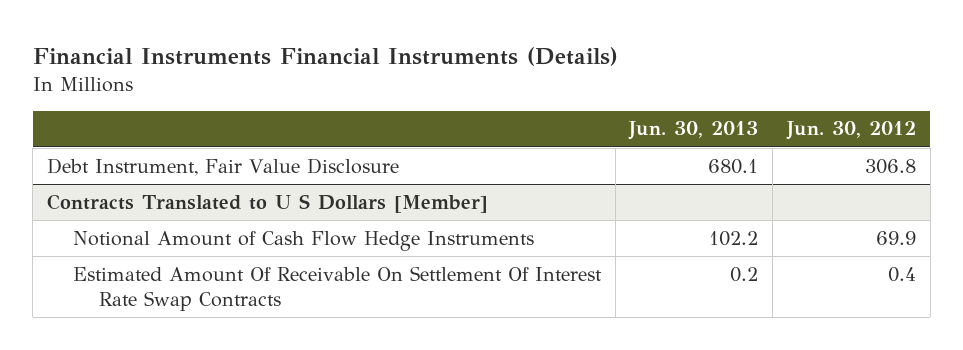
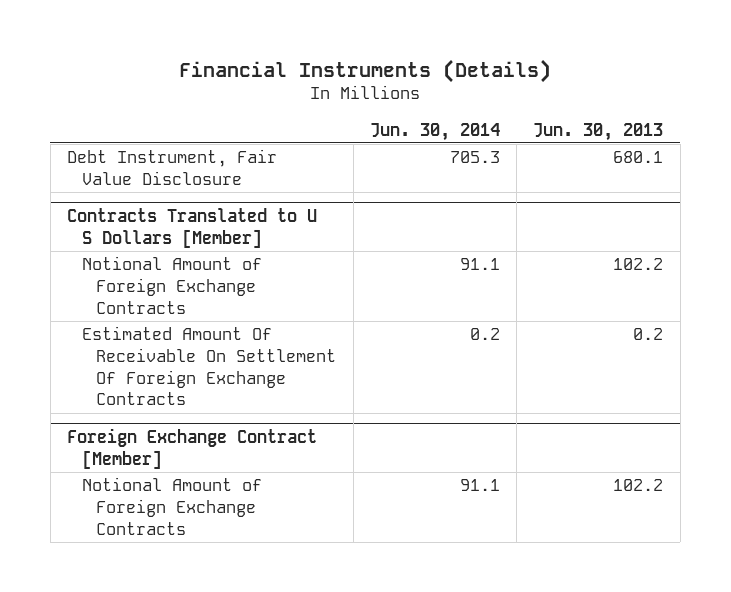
- Financial Instruments Financial Instruments (Details)
+ Financial Instruments (Details)
- | Jun. 30, 2013 | Jun. 30, 2012
+ | Jun. 30, 2014 | Jun. 30, 2013
@ Contracts Translated to U S Dollars [Member]
- Notional Amount of Cash Flow Hedge Instruments | 102.2 | 69.9
- Estimated Amount Of Receivable On Settlement Of Interest Rate Swap Contracts | 0.2 | 0.4
+ Notional Amount of Foreign Exchange Contracts | 91.1 | 102.2
+ Estimated Amount Of Receivable On Settlement Of Foreign Exchange Contracts | 0.2 | 0.2
+ Foreign Exchange Contract [Member]
+ Notional Amount of Foreign Exchange Contracts | 91.1 | 102.2

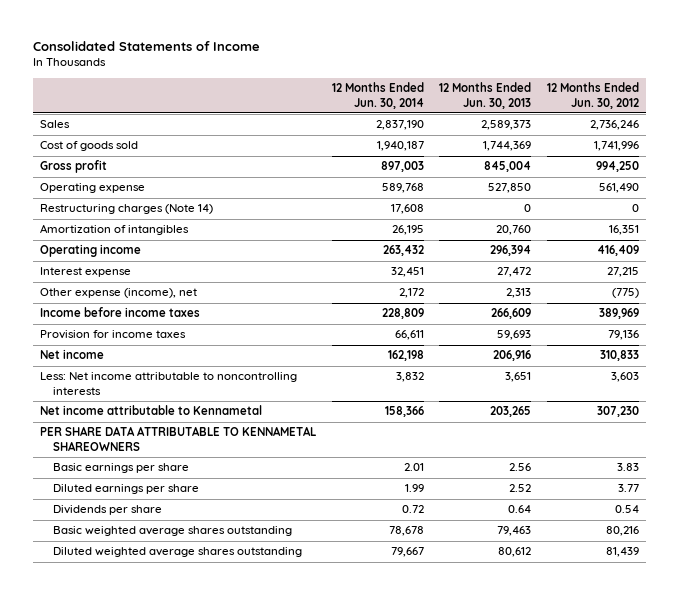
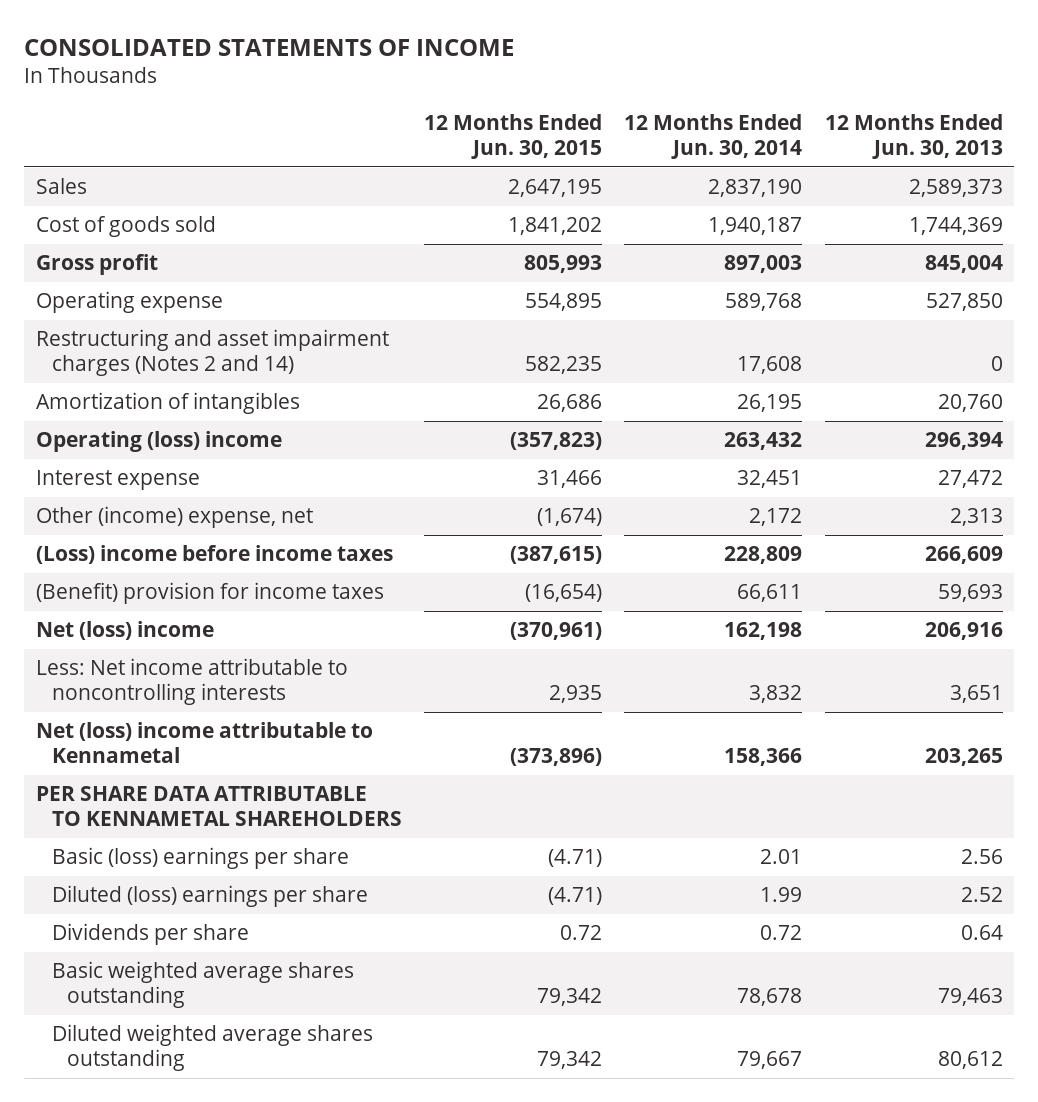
- Consolidated Statements of Income
+ CONSOLIDATED STATEMENTS OF INCOME
- | 12 Months Ended Jun. 30, 2014 | 12 Months Ended Jun. 30, 2013 | 12 Months Ended Jun. 30, 2012
+ | 12 Months Ended Jun. 30, 2015 | 12 Months Ended Jun. 30, 2014 | 12 Months Ended Jun. 30, 2013
- Restructuring charges (Note 14) | 17,608 | 0 | 0
+ Restructuring and asset impairment charges (Notes 2 and 14) | 582,235 | 17,608 | 0
- Operating income | 263,432 | 296,394 | 416,409
+ Operating (loss) income | (357,823) | 263,432 | 296,394
- Other expense (income), net | 2,172 | 2,313 | (775)
- Income before income taxes | 228,809 | 266,609 | 389,969
- Provision for income taxes | 66,611 | 59,693 | 79,136
- Net income | 162,198 | 206,916 | 310,833
+ Other (income) expense, net | (1,674) | 2,172 | 2,313
+ (Loss) income before income taxes | (387,615) | 228,809 | 266,609
+ (Benefit) provision for income taxes | (16,654) | 66,611 | 59,693
+ Net (loss) income | (370,961) | 162,198 | 206,916
- Net income attributable to Kennametal | 158,366 | 203,265 | 307,230
- PER SHARE DATA ATTRIBUTABLE TO KENNAMETAL SHAREOWNERS
- Basic earnings per share | 2.01 | 2.56 | 3.83
- Diluted earnings per share | 1.99 | 2.52 | 3.77
+ Net (loss) income attributable to Kennametal | (373,896) | 158,366 | 203,265
+ PER SHARE DATA ATTRIBUTABLE TO KENNAMETAL SHAREHOLDERS
+ Basic (loss) earnings per share | (4.71) | 2.01 | 2.56
+ Diluted (loss) earnings per share | (4.71) | 1.99 | 2.52

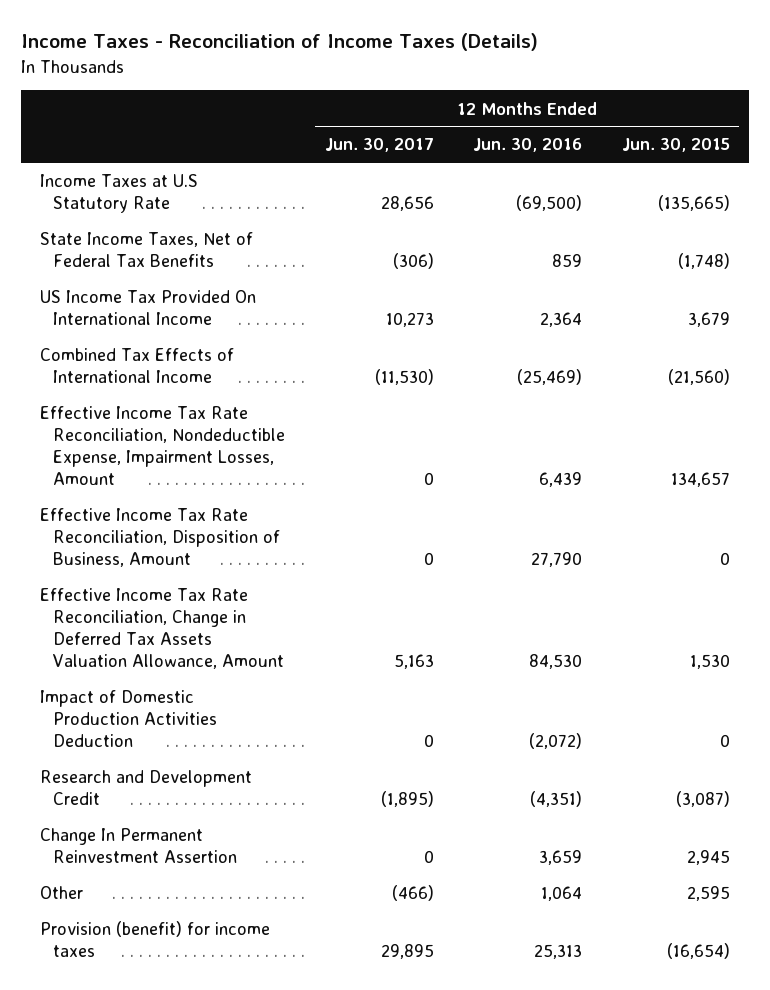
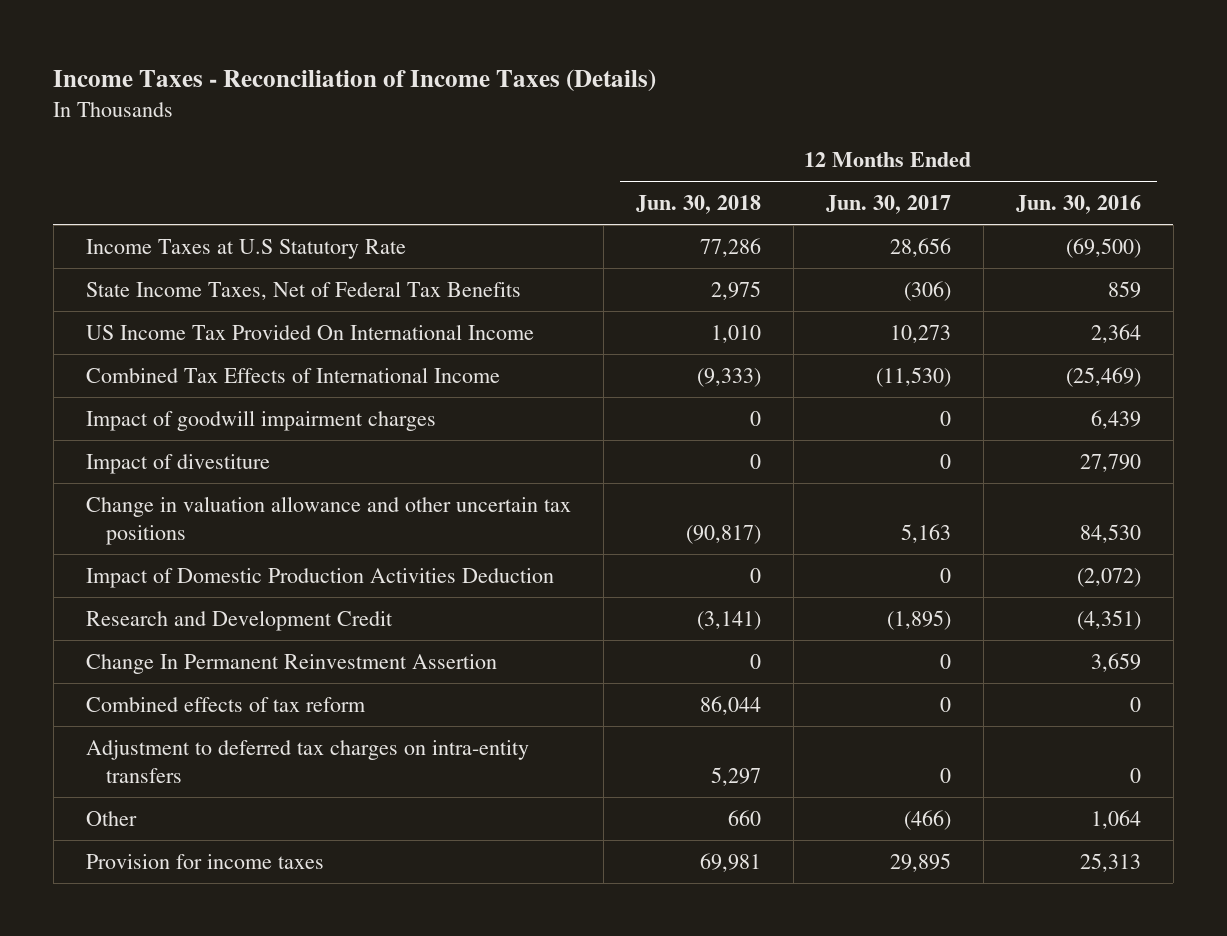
- | 12 Months Ended Jun. 30, 2017 | 12 Months Ended Jun. 30, 2016 | 12 Months Ended Jun. 30, 2015
+ | 12 Months Ended Jun. 30, 2018 | 12 Months Ended Jun. 30, 2017 | 12 Months Ended Jun. 30, 2016
- Effective Income Tax Rate Reconciliation, Nondeductible Expense, Impairment Losses, Amount | 0 | 6,439 | 134,657
- Effective Income Tax Rate Reconciliation, Disposition of Business, Amount | 0 | 27,790 | 0
- Effective Income Tax Rate Reconciliation, Change in Deferred Tax Assets Valuation Allowance, Amount | 5,163 | 84,530 | 1,530
+ Impact of goodwill impairment charges | 0 | 0 | 6,439
+ Impact of divestiture | 0 | 0 | 27,790
+ Change in valuation allowance and other uncertain tax positions | (90,817) | 5,163 | 84,530
+ Combined effects of tax reform | 86,044 | 0 | 0
+ Adjustment to deferred tax charges on intra-entity transfers | 5,297 | 0 | 0
- Provision (benefit) for income taxes | 29,895 | 25,313 | (16,654)
+ Provision for income taxes | 69,981 | 29,895 | 25,313

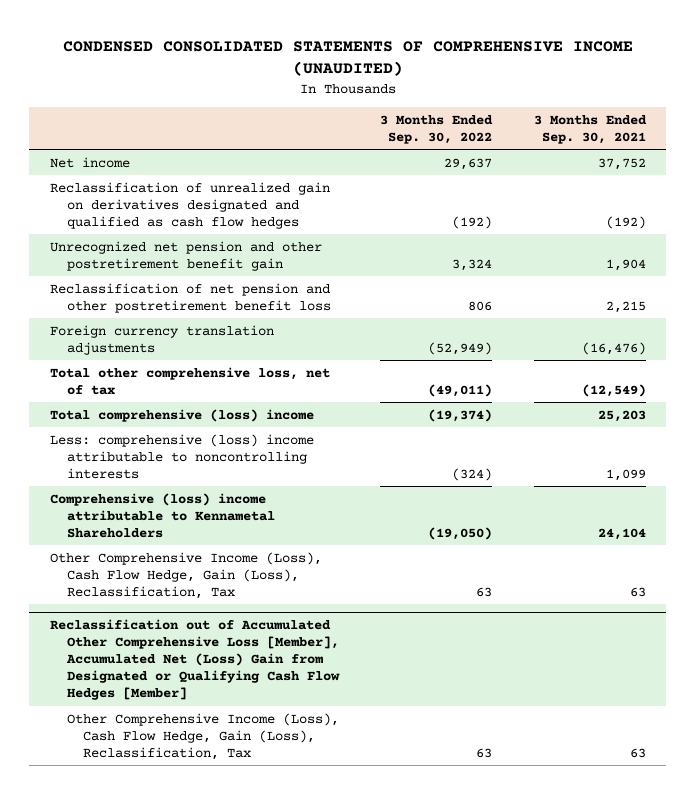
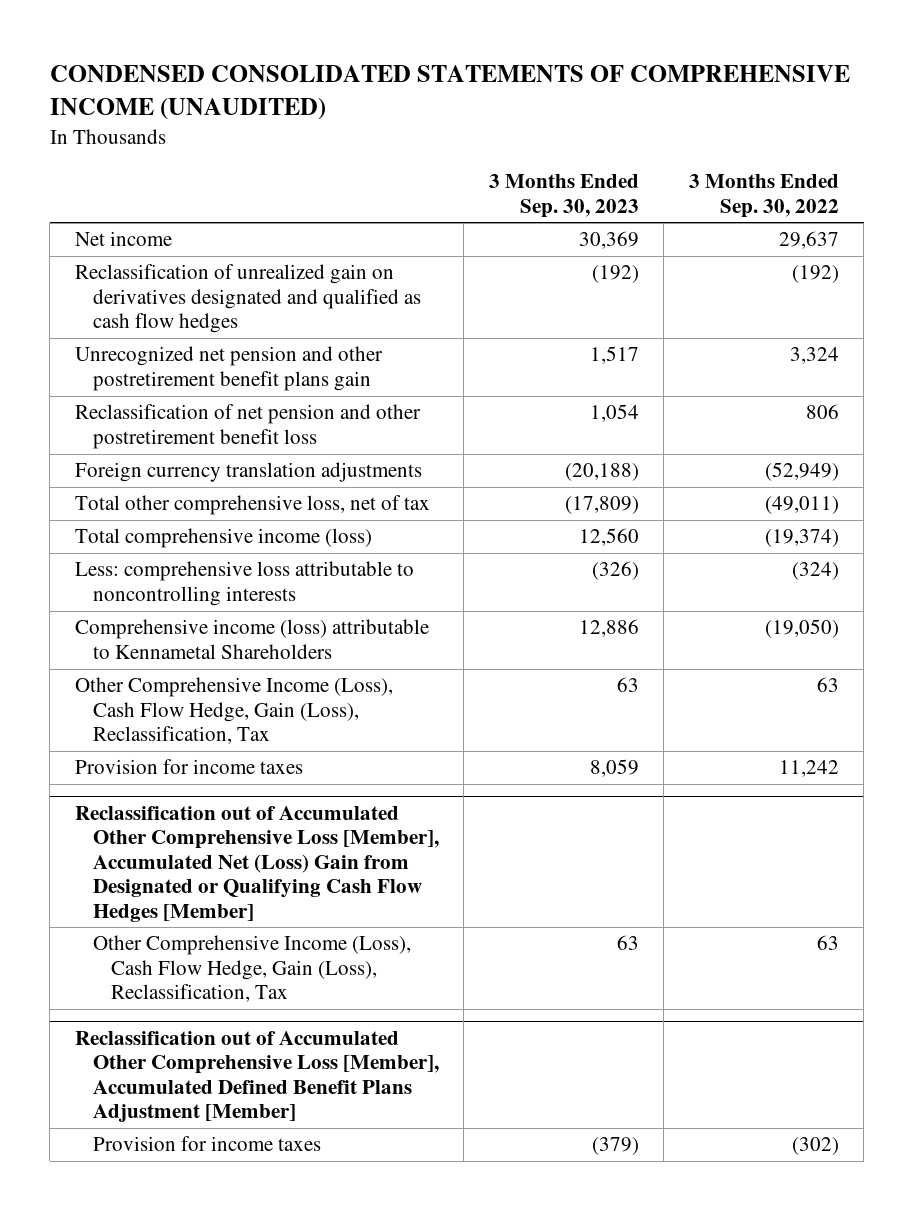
- | 3 Months Ended Sep. 30, 2022 | 3 Months Ended Sep. 30, 2021
+ | 3 Months Ended Sep. 30, 2023 | 3 Months Ended Sep. 30, 2022
- Unrecognized net pension and other postretirement benefit gain | 3,324 | 1,904
+ Unrecognized net pension and other postretirement benefit plans gain | 1,517 | 3,324
- Total comprehensive (loss) income | (19,374) | 25,203
- Less: comprehensive (loss) income attributable to noncontrolling interests | (324) | 1,099
- Comprehensive (loss) income attributable to Kennametal Shareholders | (19,050) | 24,104
+ Total comprehensive income (loss) | 12,560 | (19,374)
+ Less: comprehensive loss attributable to noncontrolling interests | (326) | (324)
+ Comprehensive income (loss) attributable to Kennametal Shareholders | 12,886 | (19,050)
+ Provision for income taxes | 8,059 | 11,242
+ Reclassification out of Accumulated Other Comprehensive Loss [Member], Accumulated Defined Benefit Plans Adjustment [Member]
+ Provision for income taxes | (379) | (302)

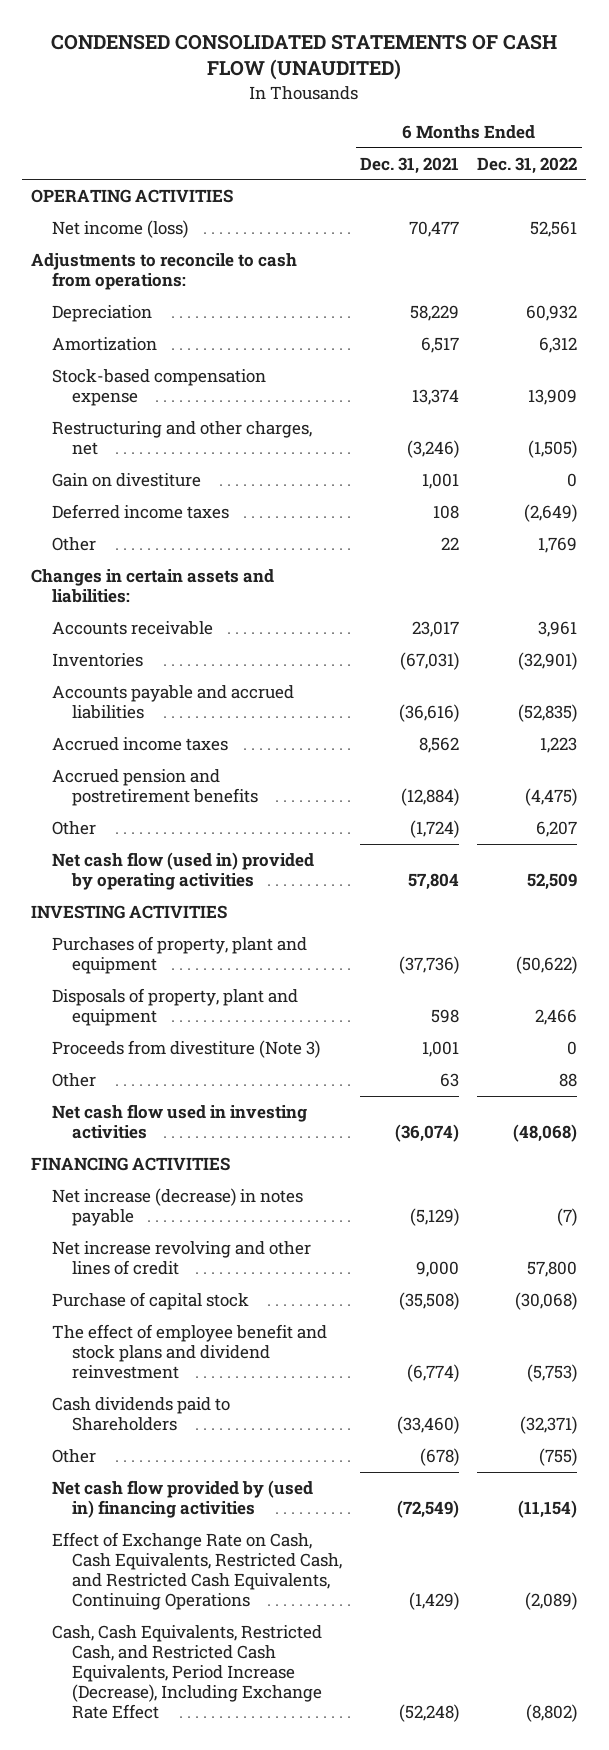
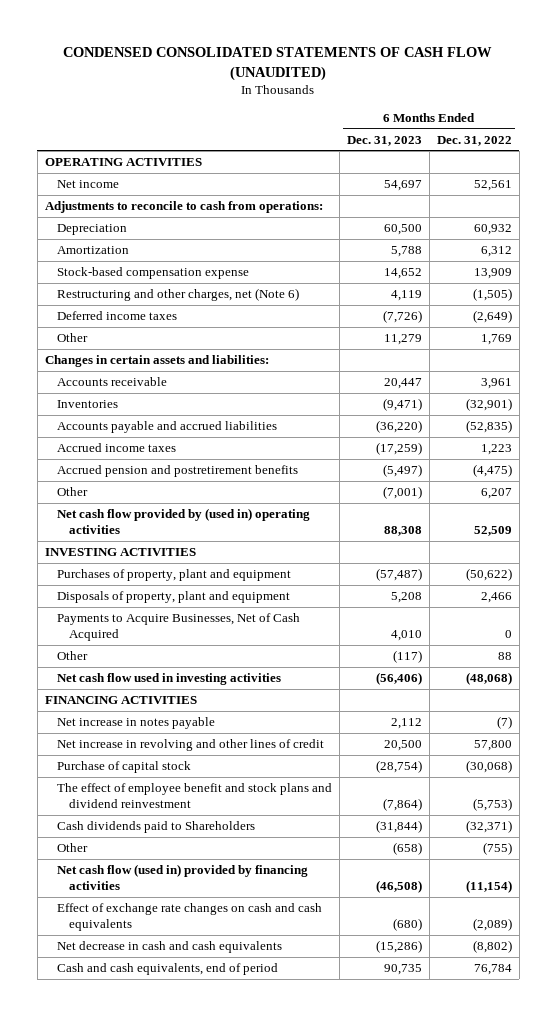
- | 6 Months Ended Dec. 31, 2021 | 6 Months Ended Dec. 31, 2022
+ | 6 Months Ended Dec. 31, 2023 | 6 Months Ended Dec. 31, 2022
- Net income (loss) | 70,477 | 52,561
+ Net income | 54,697 | 52,561
- Restructuring and other charges, net | (3,246) | (1,505)
- Gain on divestiture | 1,001 | 0
+ Restructuring and other charges, net (Note 6) | 4,119 | (1,505)
- Net cash flow (used in) provided by operating activities | 57,804 | 52,509
+ Net cash flow provided by (used in) operating activities | 88,308 | 52,509
- Proceeds from divestiture (Note 3) | 1,001 | 0
+ Payments to Acquire Businesses, Net of Cash Acquired | 4,010 | 0
- Net increase (decrease) in notes payable | (5,129) | (7)
- Net increase revolving and other lines of credit | 9,000 | 57,800
+ Net increase in notes payable | 2,112 | (7)
+ Net increase in revolving and other lines of credit | 20,500 | 57,800
- Net cash flow provided by (used in) financing activities | (72,549) | (11,154)
- Effect of Exchange Rate on Cash, Cash Equivalents, Restricted Cash, and Restricted Cash Equivalents, Continuing Operations | (1,429) | (2,089)
- Cash, Cash Equivalents, Restricted Cash, and Restricted Cash Equivalents, Period Increase (Decrease), Including Exchange Rate Effect | (52,248) | (8,802)
+ Net cash flow (used in) provided by financing activities | (46,508) | (11,154)
+ Effect of exchange rate changes on cash and cash equivalents | (680) | (2,089)
+ Net decrease in cash and cash equivalents | (15,286) | (8,802)
+ Cash and cash equivalents, end of period | 90,735 | 76,784

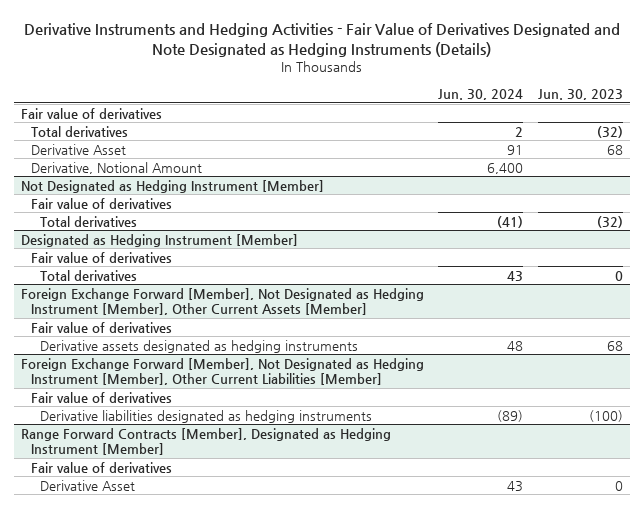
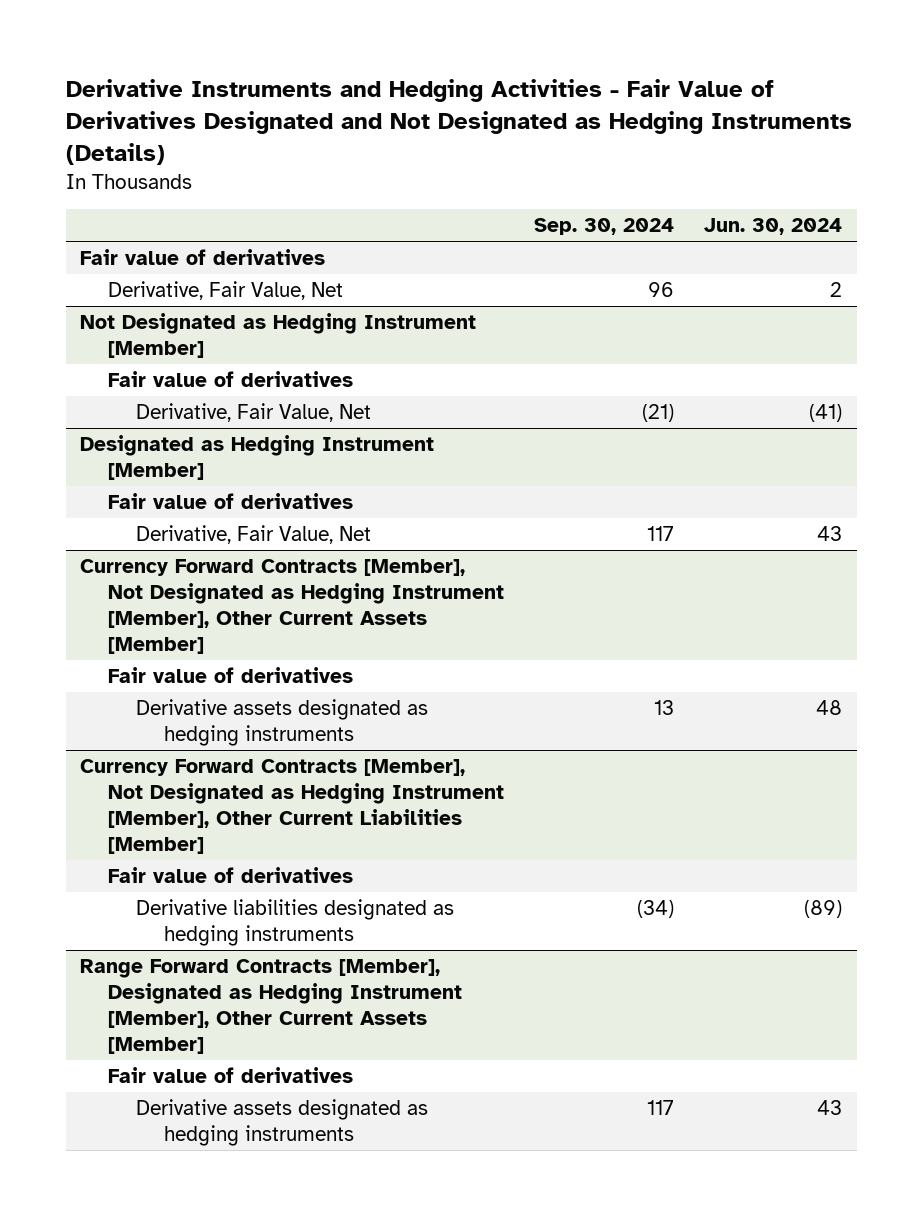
- Derivative Instruments and Hedging Activities - Fair Value of Derivatives Designated and Note Designated as Hedging Instruments (Details)
+ Derivative Instruments and Hedging Activities - Fair Value of Derivatives Designated and Not Designated as Hedging Instruments (Details)
- | Jun. 30, 2024 | Jun. 30, 2023
+ | Sep. 30, 2024 | Jun. 30, 2024
- Total derivatives | 2 | (32)
- Derivative Asset | 91 | 68
- Derivative, Notional Amount | 6,400 |
+ Derivative, Fair Value, Net | 96 | 2
@ Not Designated as Hedging Instrument [Member]
- Total derivatives | (41) | (32)
+ Derivative, Fair Value, Net | (21) | (41)
@ Designated as Hedging Instrument [Member]
- Total derivatives | 43 | 0
- Foreign Exchange Forward [Member], Not Designated as Hedging Instrument [Member], Other Current Assets [Member]
@ Designated as Hedging Instrument [Member]
+ Derivative, Fair Value, Net | 117 | 43
+ Currency Forward Contracts [Member], Not Designated as Hedging Instrument [Member], Other Current Assets [Member]
- Foreign Exchange Forward [Member], Not Designated as Hedging Instrument [Member], Other Current Liabilities [Member]
+ Currency Forward Contracts [Member], Not Designated as Hedging Instrument [Member], Other Current Liabilities [Member]
- Range Forward Contracts [Member], Designated as Hedging Instrument [Member]
+ Range Forward Contracts [Member], Designated as Hedging Instrument [Member], Other Current Assets [Member]
- Derivative Asset | 43 | 0
+ Derivative assets designated as hedging instruments | 117 | 43

